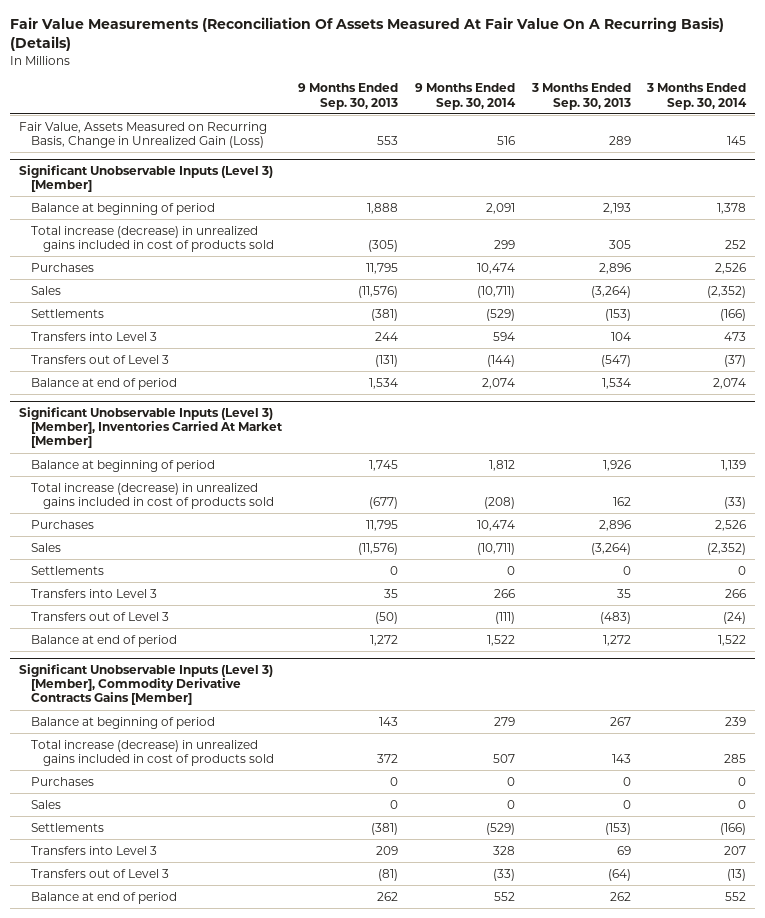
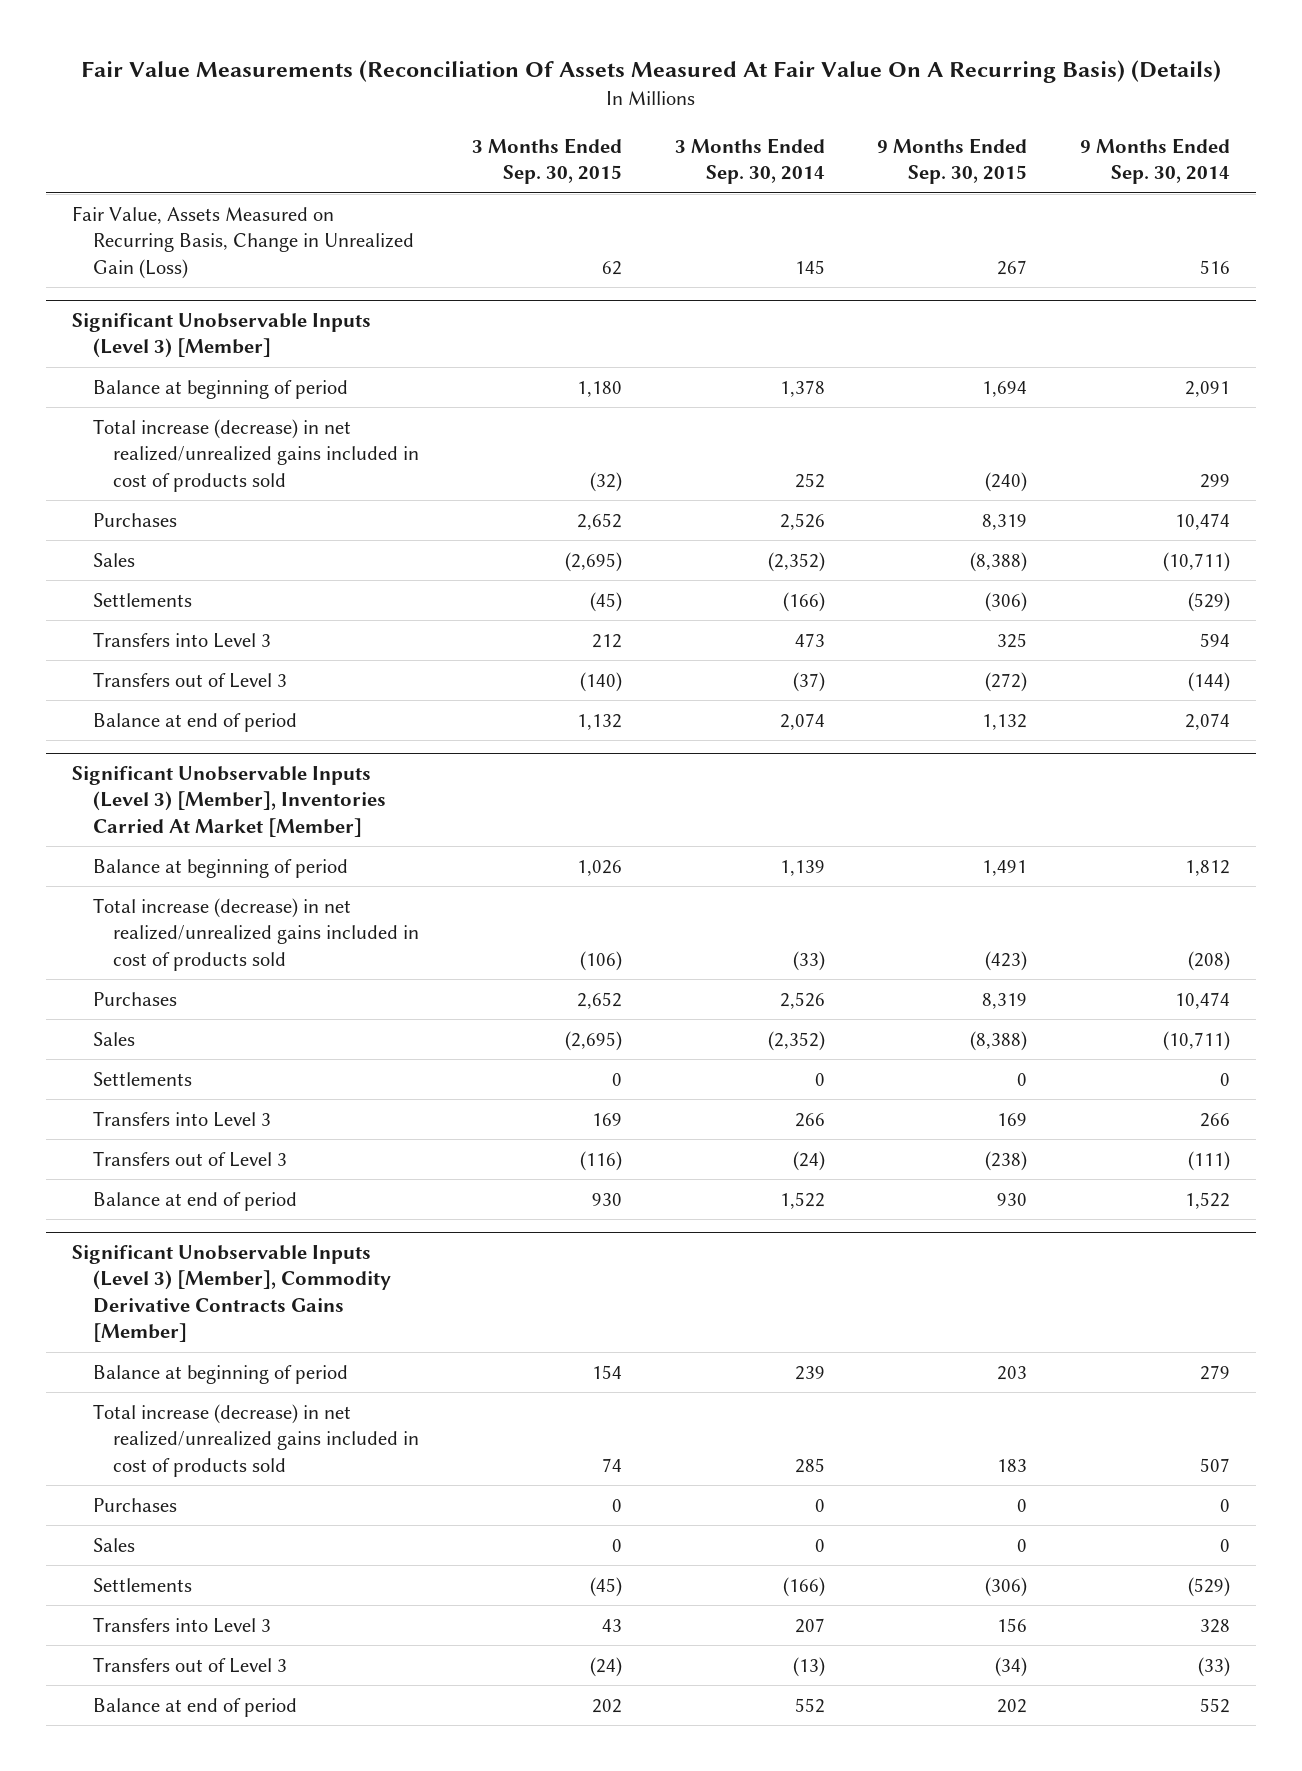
- | 9 Months Ended Sep. 30, 2013 | 9 Months Ended Sep. 30, 2014 | 3 Months Ended Sep. 30, 2013 | 3 Months Ended Sep. 30, 2014
+ | 3 Months Ended Sep. 30, 2015 | 3 Months Ended Sep. 30, 2014 | 9 Months Ended Sep. 30, 2015 | 9 Months Ended Sep. 30, 2014
@ Significant Unobservable Inputs (Level 3) [Member]
- Total increase (decrease) in unrealized gains included in cost of products sold | (305) | 299 | 305 | 252
+ Total increase (decrease) in net realized/unrealized gains included in cost of products sold | (32) | 252 | (240) | 299
@ Significant Unobservable Inputs (Level 3) [Member], Inventories Carried At Market [Member]
- Total increase (decrease) in unrealized gains included in cost of products sold | (677) | (208) | 162 | (33)
+ Total increase (decrease) in net realized/unrealized gains included in cost of products sold | (106) | (33) | (423) | (208)
@ Significant Unobservable Inputs (Level 3) [Member], Commodity Derivative Contracts Gains [Member]
- Total increase (decrease) in unrealized gains included in cost of products sold | 372 | 507 | 143 | 285
+ Total increase (decrease) in net realized/unrealized gains included in cost of products sold | 74 | 285 | 183 | 507

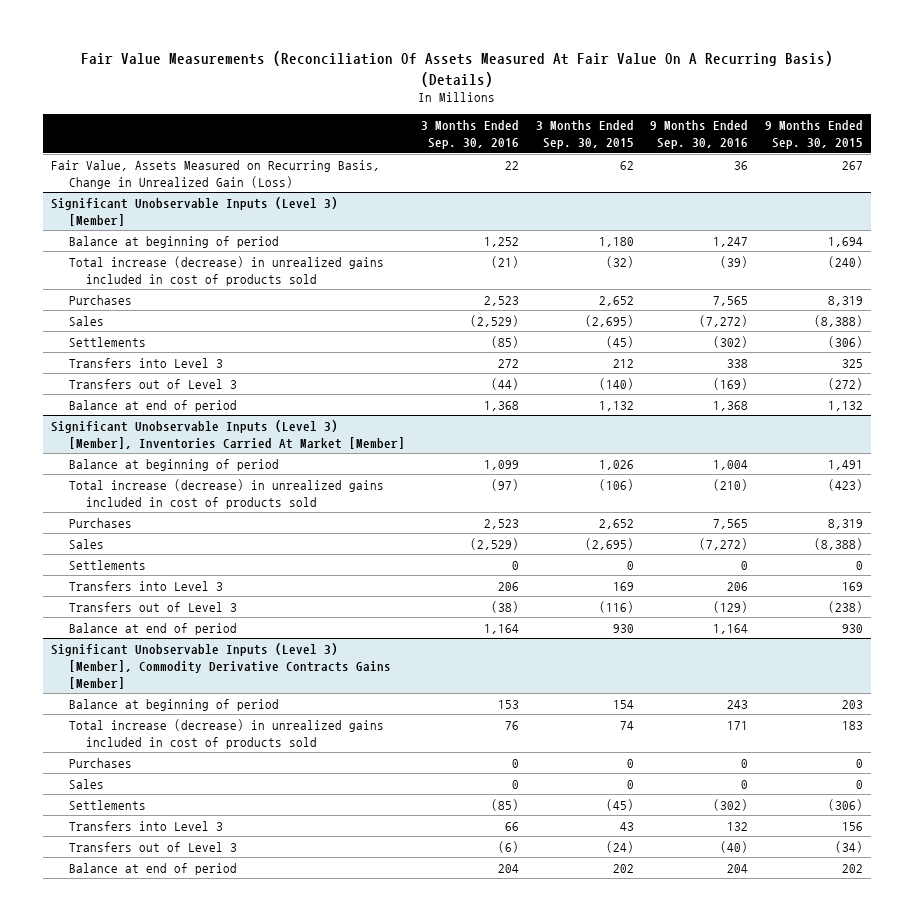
- | 3 Months Ended Sep. 30, 2015 | 3 Months Ended Sep. 30, 2014 | 9 Months Ended Sep. 30, 2015 | 9 Months Ended Sep. 30, 2014
+ | 3 Months Ended Sep. 30, 2016 | 3 Months Ended Sep. 30, 2015 | 9 Months Ended Sep. 30, 2016 | 9 Months Ended Sep. 30, 2015
@ Significant Unobservable Inputs (Level 3) [Member]
- Total increase (decrease) in net realized/unrealized gains included in cost of products sold | (32) | 252 | (240) | 299
+ Total increase (decrease) in unrealized gains included in cost of products sold | (21) | (32) | (39) | (240)
@ Significant Unobservable Inputs (Level 3) [Member], Inventories Carried At Market [Member]
- Total increase (decrease) in net realized/unrealized gains included in cost of products sold | (106) | (33) | (423) | (208)
+ Total increase (decrease) in unrealized gains included in cost of products sold | (97) | (106) | (210) | (423)
@ Significant Unobservable Inputs (Level 3) [Member], Commodity Derivative Contracts Gains [Member]
- Total increase (decrease) in net realized/unrealized gains included in cost of products sold | 74 | 285 | 183 | 507
+ Total increase (decrease) in unrealized gains included in cost of products sold | 76 | 74 | 171 | 183

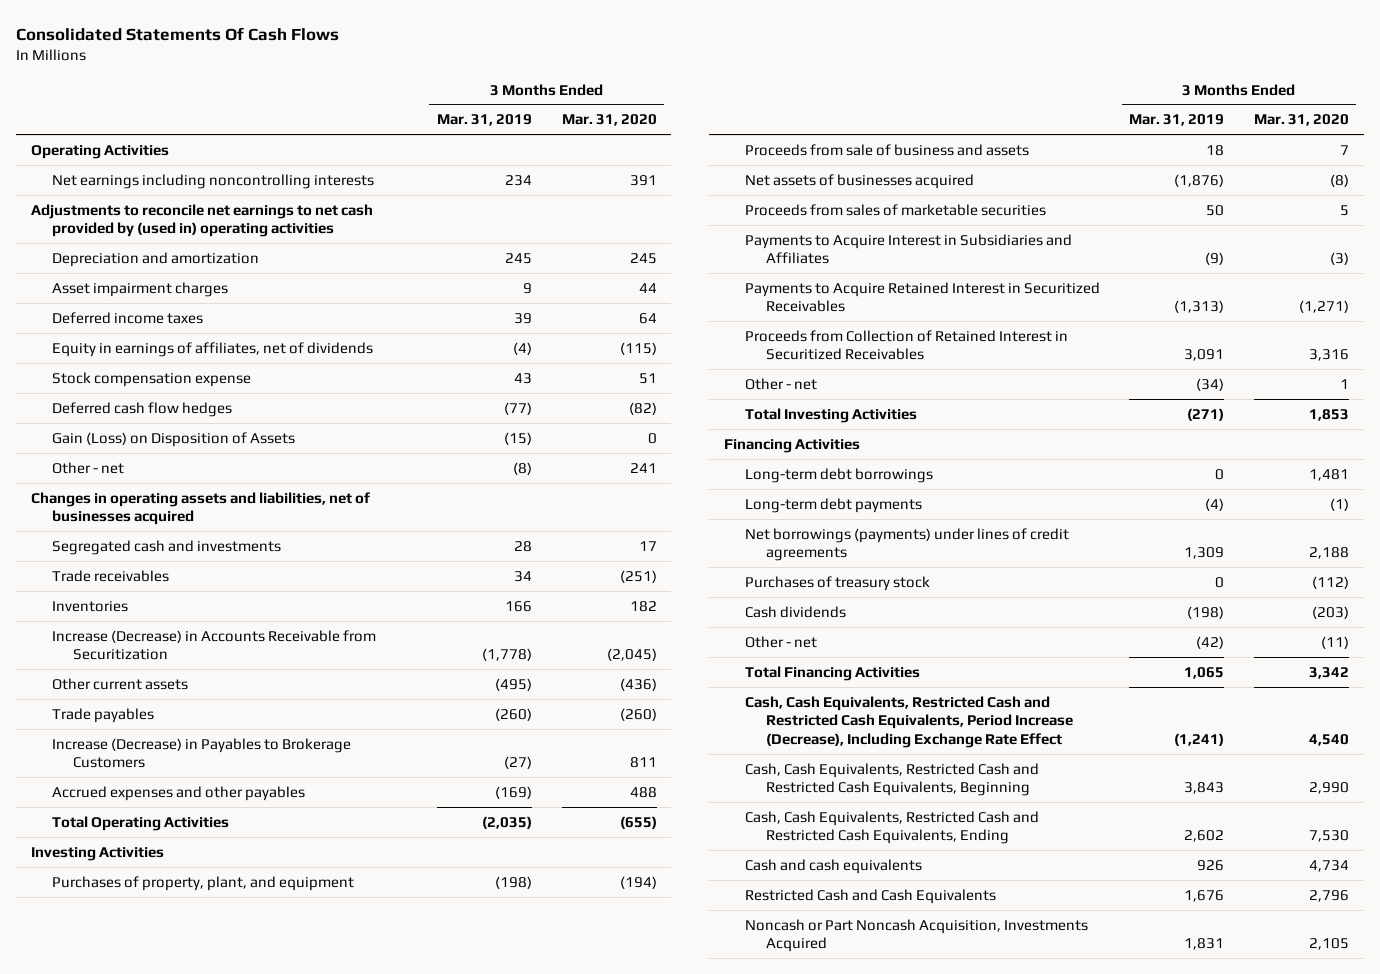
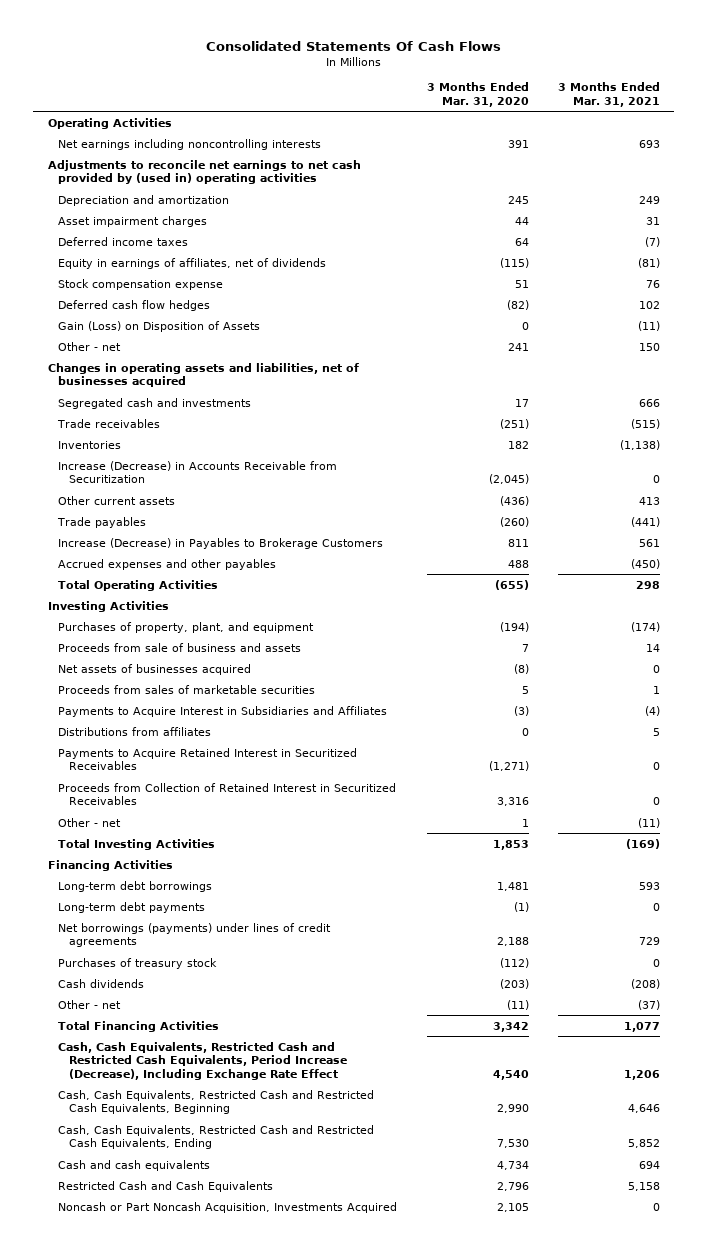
- | 3 Months Ended Mar. 31, 2019 | 3 Months Ended Mar. 31, 2020
+ | 3 Months Ended Mar. 31, 2020 | 3 Months Ended Mar. 31, 2021
+ Distributions from affiliates | 0 | 5

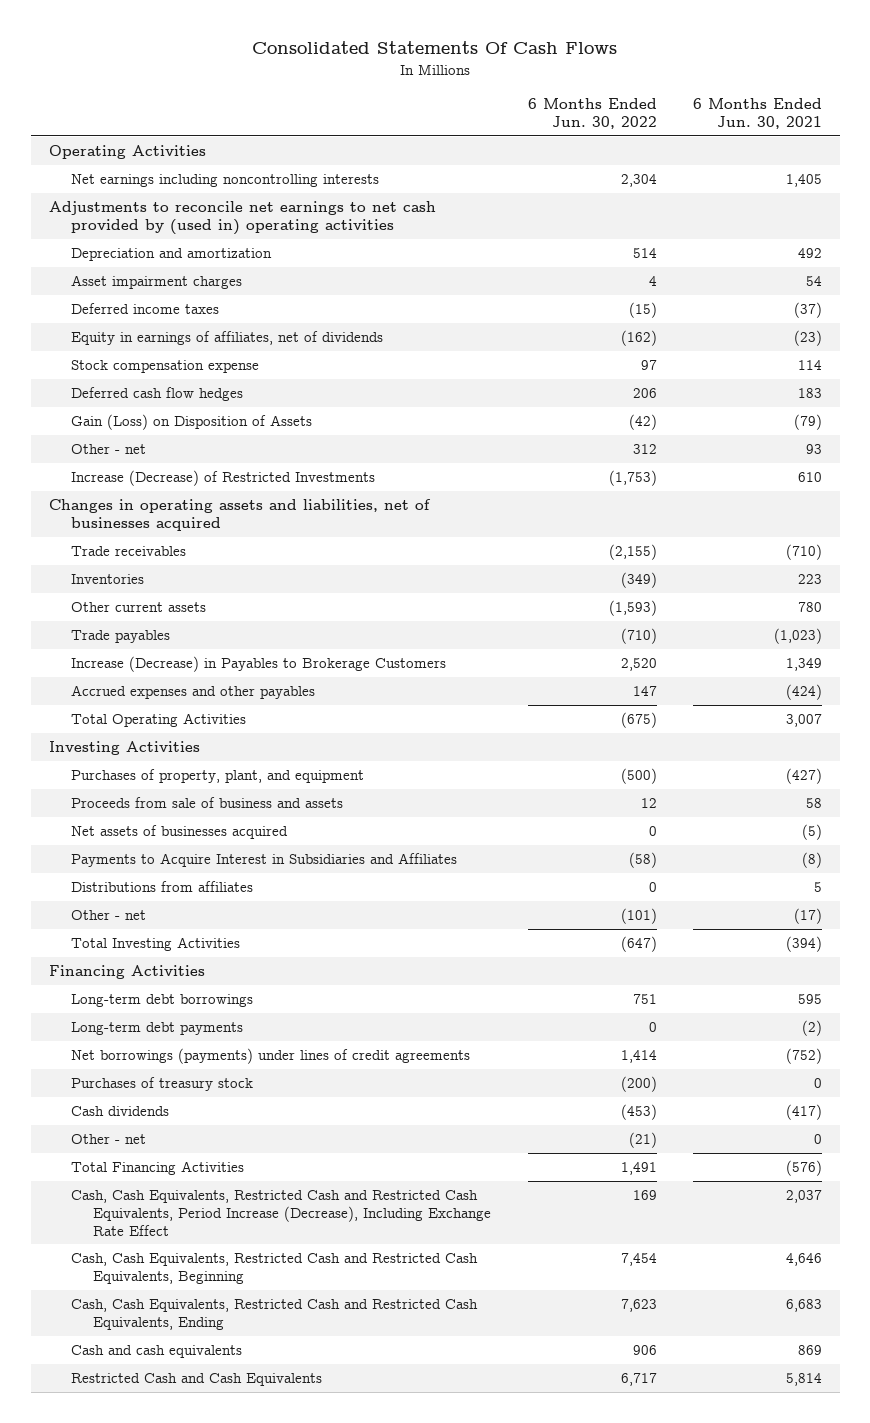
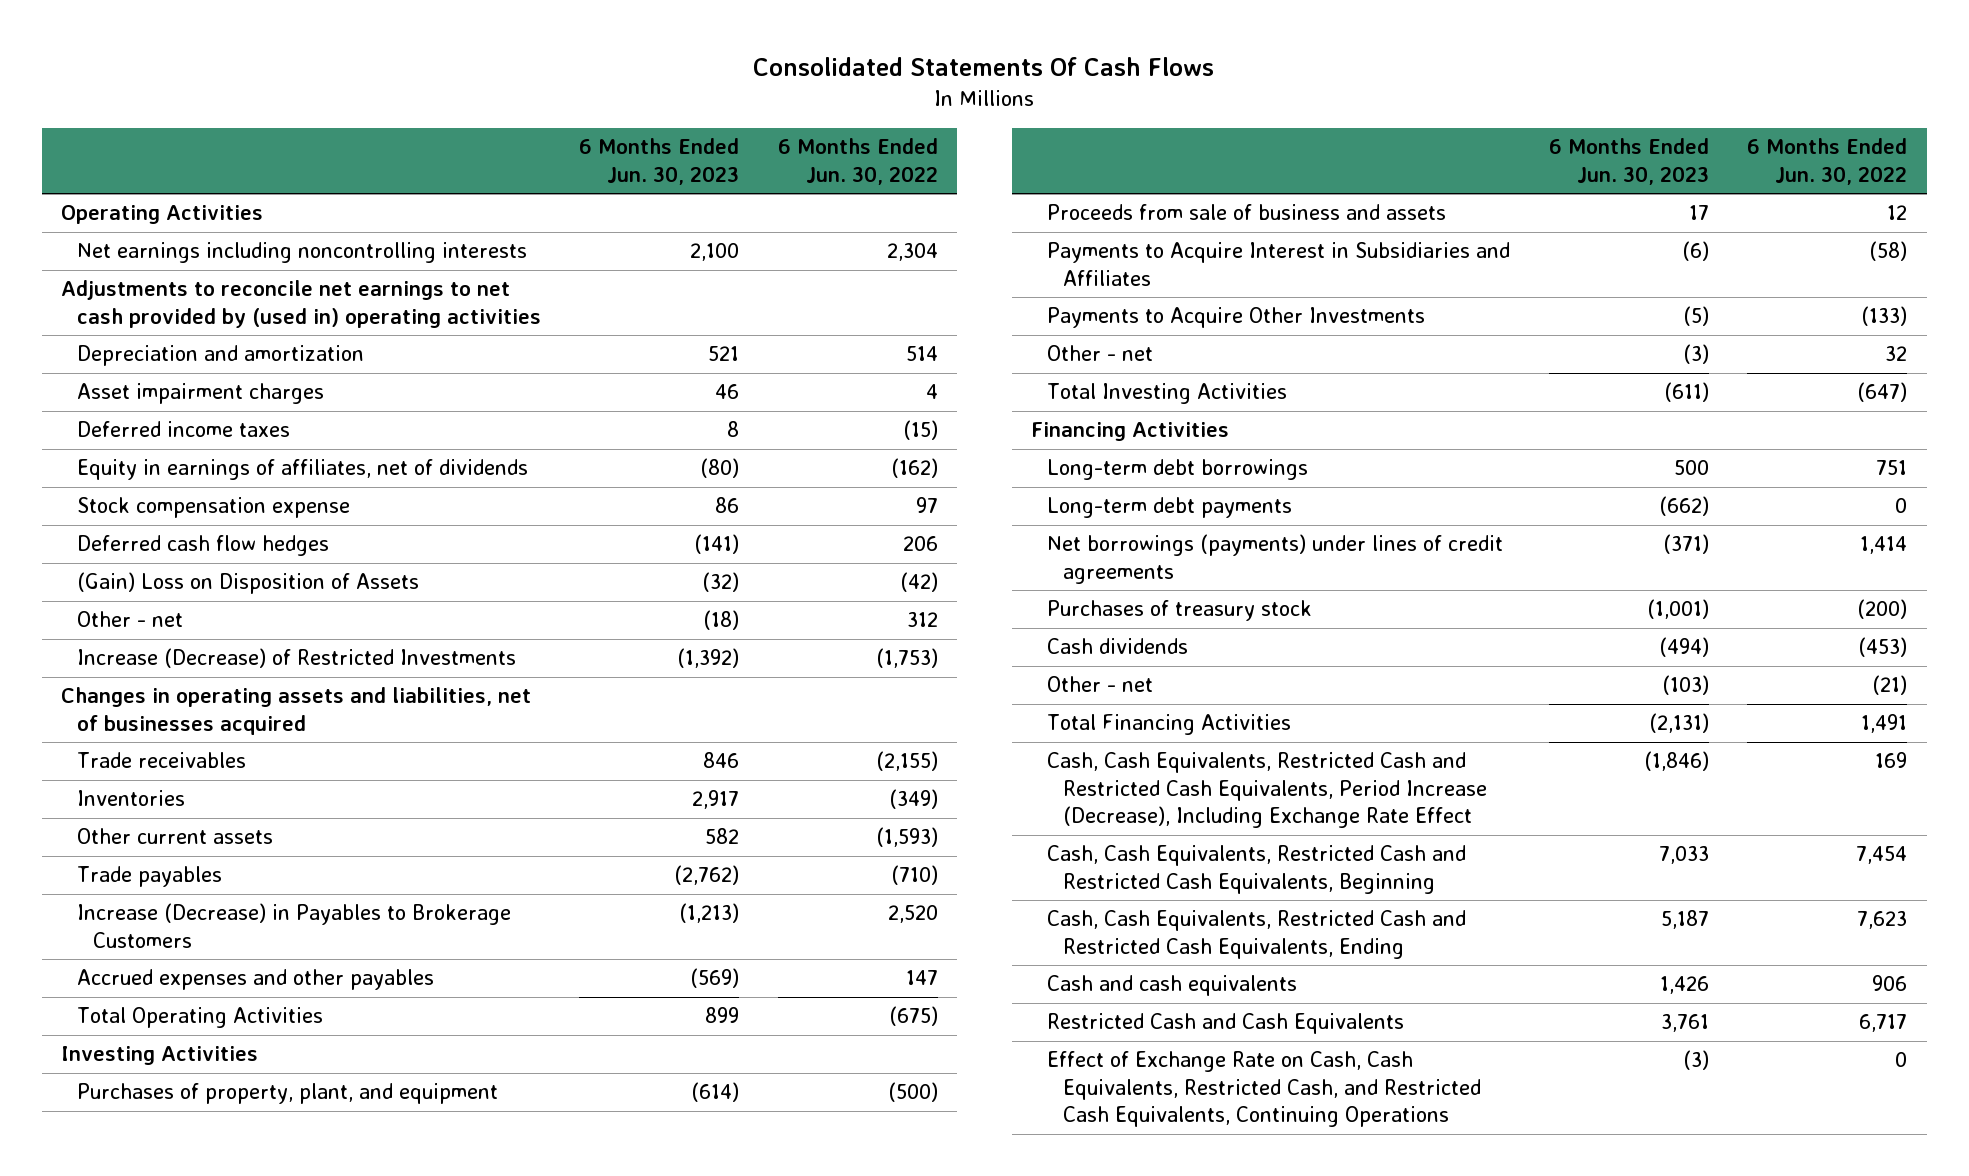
- | 6 Months Ended Jun. 30, 2022 | 6 Months Ended Jun. 30, 2021
+ | 6 Months Ended Jun. 30, 2023 | 6 Months Ended Jun. 30, 2022
- Gain (Loss) on Disposition of Assets | (42) | (79)
+ (Gain) Loss on Disposition of Assets | (32) | (42)
- Net assets of businesses acquired | 0 | (5)
- Distributions from affiliates | 0 | 5
- Other - net | (101) | (17)
+ Payments to Acquire Other Investments | (5) | (133)
+ Other - net | (3) | 32
+ Effect of Exchange Rate on Cash, Cash Equivalents, Restricted Cash, and Restricted Cash Equivalents, Continuing Operations | (3) | 0

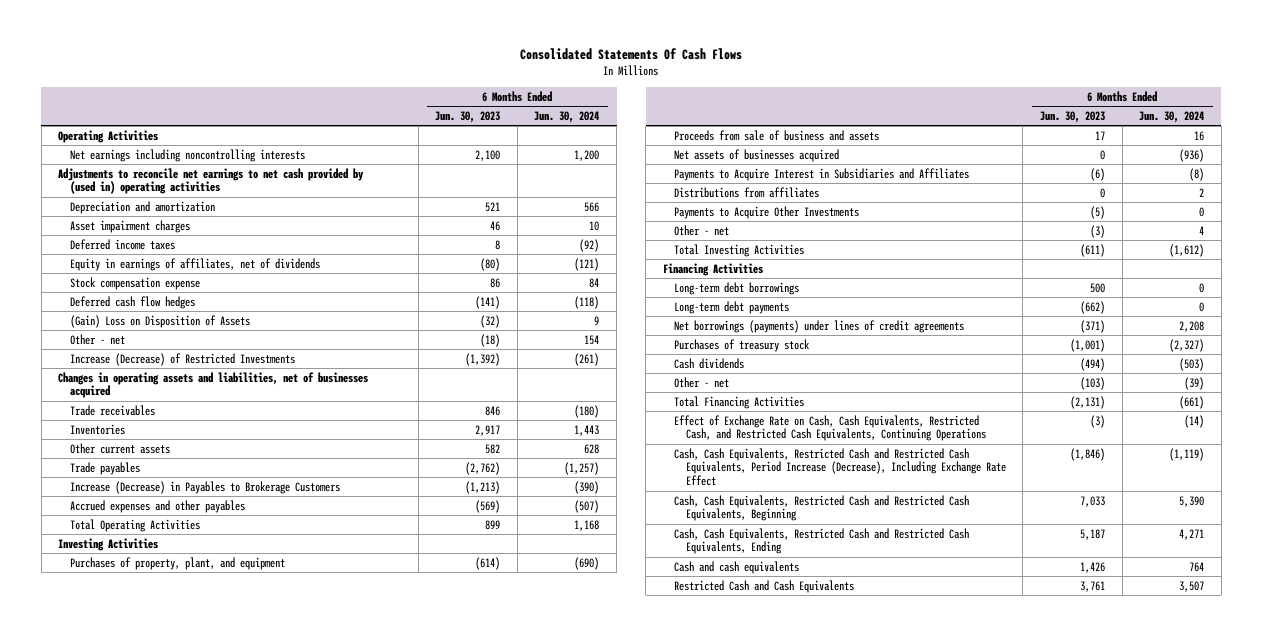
- | 6 Months Ended Jun. 30, 2023 | 6 Months Ended Jun. 30, 2022
+ | 6 Months Ended Jun. 30, 2023 | 6 Months Ended Jun. 30, 2024
+ Net assets of businesses acquired | 0 | (936)
+ Distributions from affiliates | 0 | 2
moved up: Effect of Exchange Rate on Cash, Cash Equivalents, Restricted Cash, and Restricted Cash Equivalents, Continuing Operations | (3) | (14)

